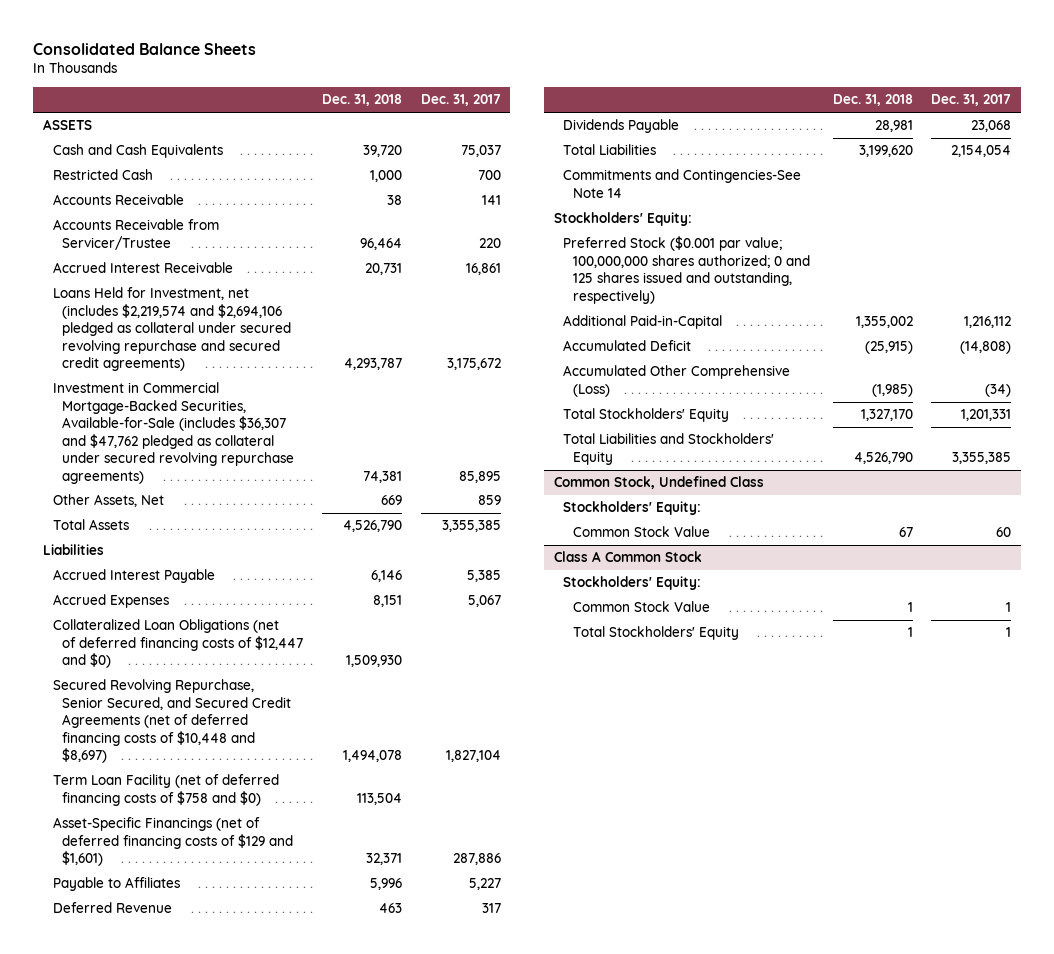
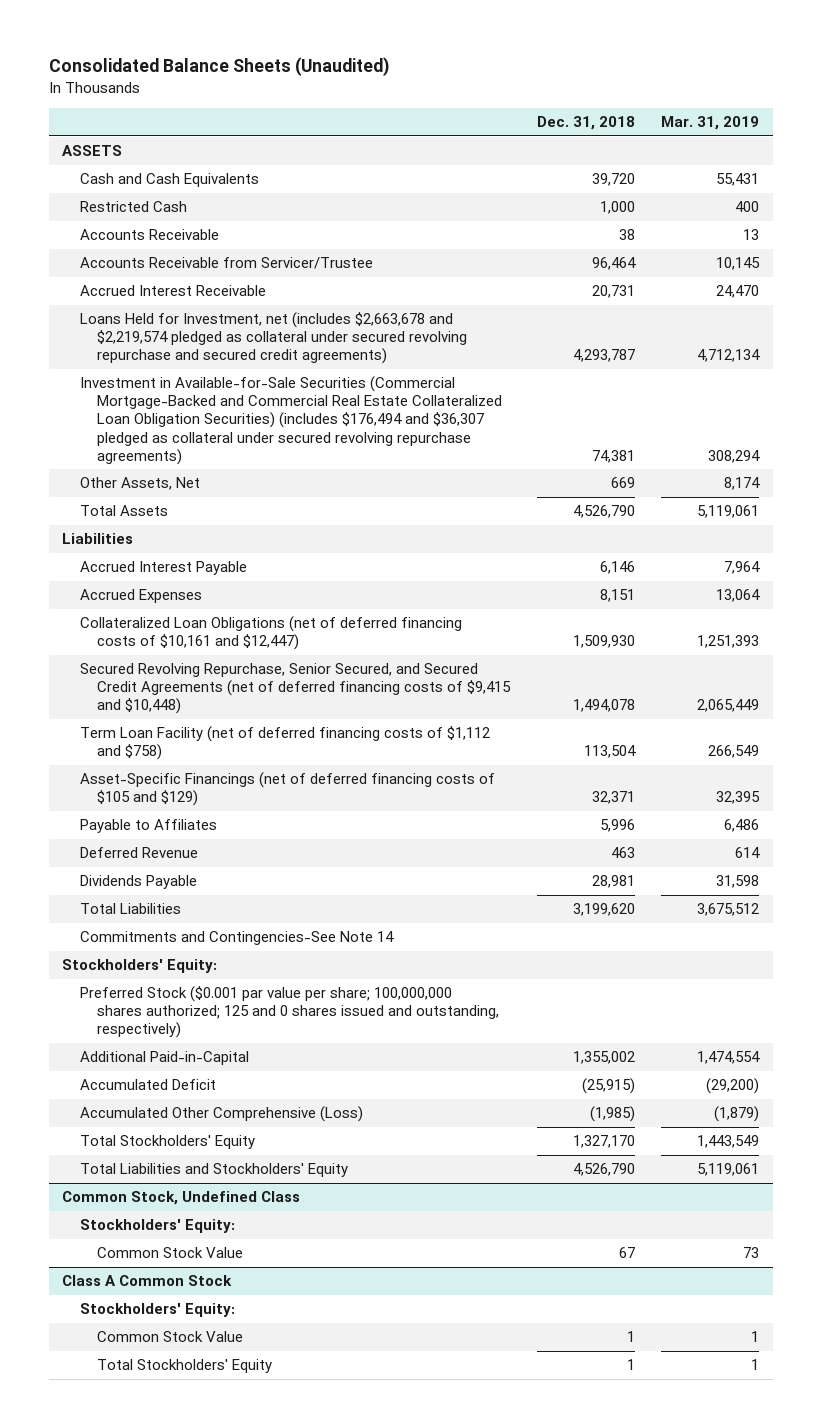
- Consolidated Balance Sheets
+ Consolidated Balance Sheets (Unaudited)
- | Dec. 31, 2018 | Dec. 31, 2017
+ | Dec. 31, 2018 | Mar. 31, 2019
- Loans Held for Investment, net (includes $2,219,574 and $2,694,106 pledged as collateral under secured revolving repurchase and secured credit agreements) | 4,293,787 | 3,175,672
- Investment in Commercial Mortgage-Backed Securities, Available-for-Sale (includes $36,307 and $47,762 pledged as collateral under secured revolving repurchase agreements) | 74,381 | 85,895
+ Loans Held for Investment, net (includes $2,663,678 and $2,219,574 pledged as collateral under secured revolving repurchase and secured credit agreements) | 4,293,787 | 4,712,134
+ Investment in Available-for-Sale Securities (Commercial Mortgage-Backed and Commercial Real Estate Collateralized Loan Obligation Securities) (includes $176,494 and $36,307 pledged as collateral under secured revolving repurchase agreements) | 74,381 | 308,294
- Collateralized Loan Obligations (net of deferred financing costs of $12,447 and $0) | 1,509,930 |
- Secured Revolving Repurchase, Senior Secured, and Secured Credit Agreements (net of deferred financing costs of $10,448 and $8,697) | 1,494,078 | 1,827,104
- Term Loan Facility (net of deferred financing costs of $758 and $0) | 113,504 |
- Asset-Specific Financings (net of deferred financing costs of $129 and $1,601) | 32,371 | 287,886
+ Collateralized Loan Obligations (net of deferred financing costs of $10,161 and $12,447) | 1,509,930 | 1,251,393
+ Secured Revolving Repurchase, Senior Secured, and Secured Credit Agreements (net of deferred financing costs of $9,415 and $10,448) | 1,494,078 | 2,065,449
+ Term Loan Facility (net of deferred financing costs of $1,112 and $758) | 113,504 | 266,549
+ Asset-Specific Financings (net of deferred financing costs of $105 and $129) | 32,371 | 32,395
- Preferred Stock ($0.001 par value; 100,000,000 shares authorized; 0 and 125 shares issued and outstanding, respectively)
+ Preferred Stock ($0.001 par value per share; 100,000,000 shares authorized; 125 and 0 shares issued and outstanding, respectively)

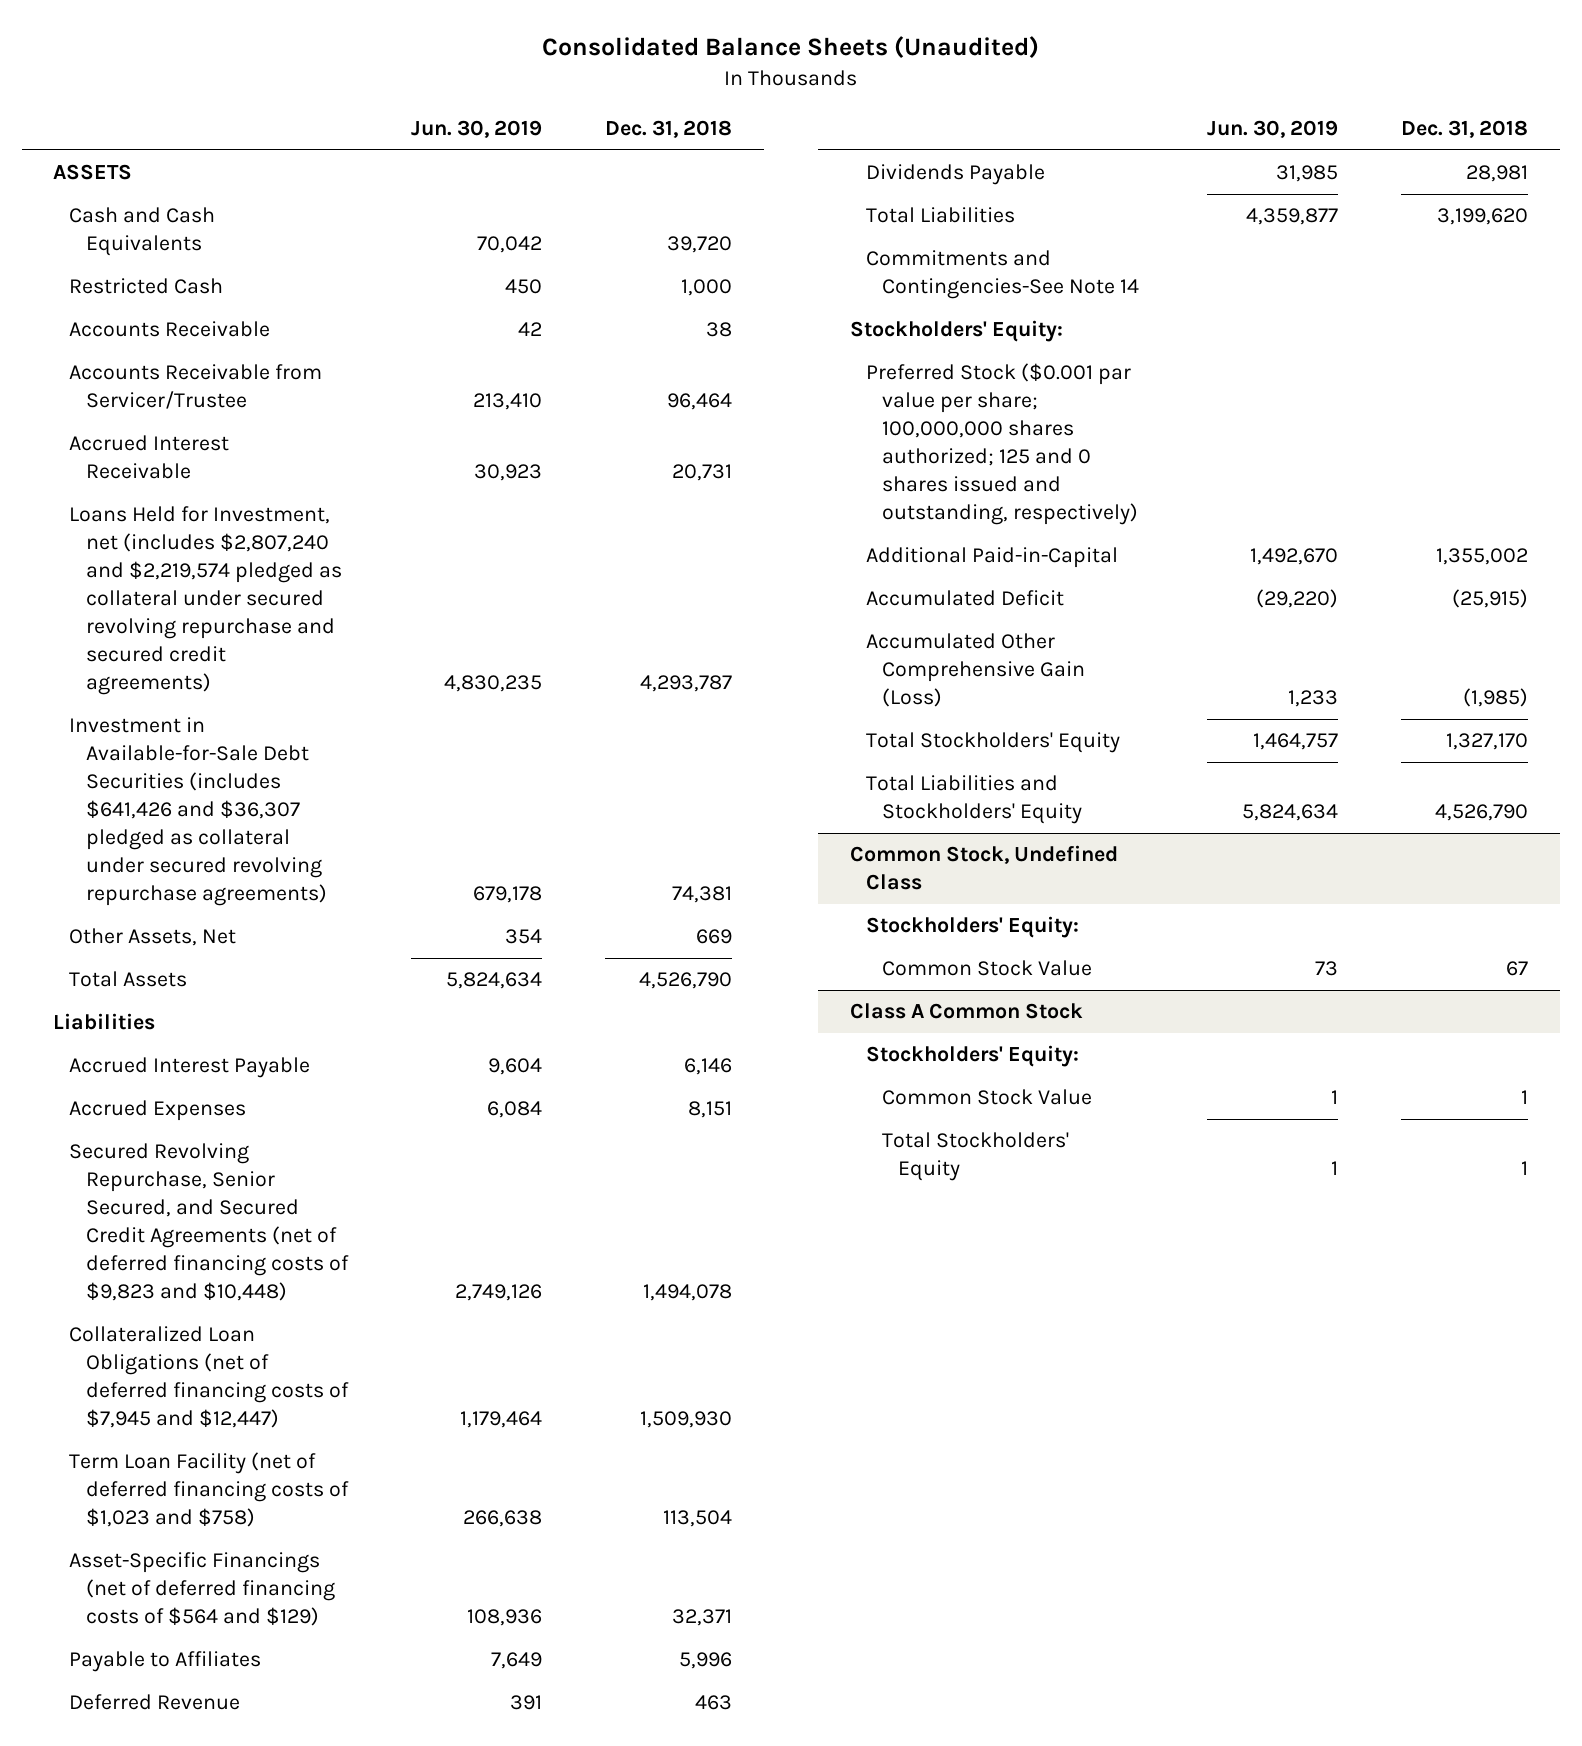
- | Dec. 31, 2018 | Mar. 31, 2019
+ | Jun. 30, 2019 | Dec. 31, 2018
- Loans Held for Investment, net (includes $2,663,678 and $2,219,574 pledged as collateral under secured revolving repurchase and secured credit agreements) | 4,293,787 | 4,712,134
- Investment in Available-for-Sale Securities (Commercial Mortgage-Backed and Commercial Real Estate Collateralized Loan Obligation Securities) (includes $176,494 and $36,307 pledged as collateral under secured revolving repurchase agreements) | 74,381 | 308,294
+ Loans Held for Investment, net (includes $2,807,240 and $2,219,574 pledged as collateral under secured revolving repurchase and secured credit agreements) | 4,830,235 | 4,293,787
+ Investment in Available-for-Sale Debt Securities (includes $641,426 and $36,307 pledged as collateral under secured revolving repurchase agreements) | 679,178 | 74,381
- Collateralized Loan Obligations (net of deferred financing costs of $10,161 and $12,447) | 1,509,930 | 1,251,393
- Secured Revolving Repurchase, Senior Secured, and Secured Credit Agreements (net of deferred financing costs of $9,415 and $10,448) | 1,494,078 | 2,065,449
- Term Loan Facility (net of deferred financing costs of $1,112 and $758) | 113,504 | 266,549
- Asset-Specific Financings (net of deferred financing costs of $105 and $129) | 32,371 | 32,395
+ Secured Revolving Repurchase, Senior Secured, and Secured Credit Agreements (net of deferred financing costs of $9,823 and $10,448) | 2,749,126 | 1,494,078
+ Collateralized Loan Obligations (net of deferred financing costs of $7,945 and $12,447) | 1,179,464 | 1,509,930
+ Term Loan Facility (net of deferred financing costs of $1,023 and $758) | 266,638 | 113,504
+ Asset-Specific Financings (net of deferred financing costs of $564 and $129) | 108,936 | 32,371
- Accumulated Other Comprehensive (Loss) | (1,985) | (1,879)
+ Accumulated Other Comprehensive Gain (Loss) | 1,233 | (1,985)

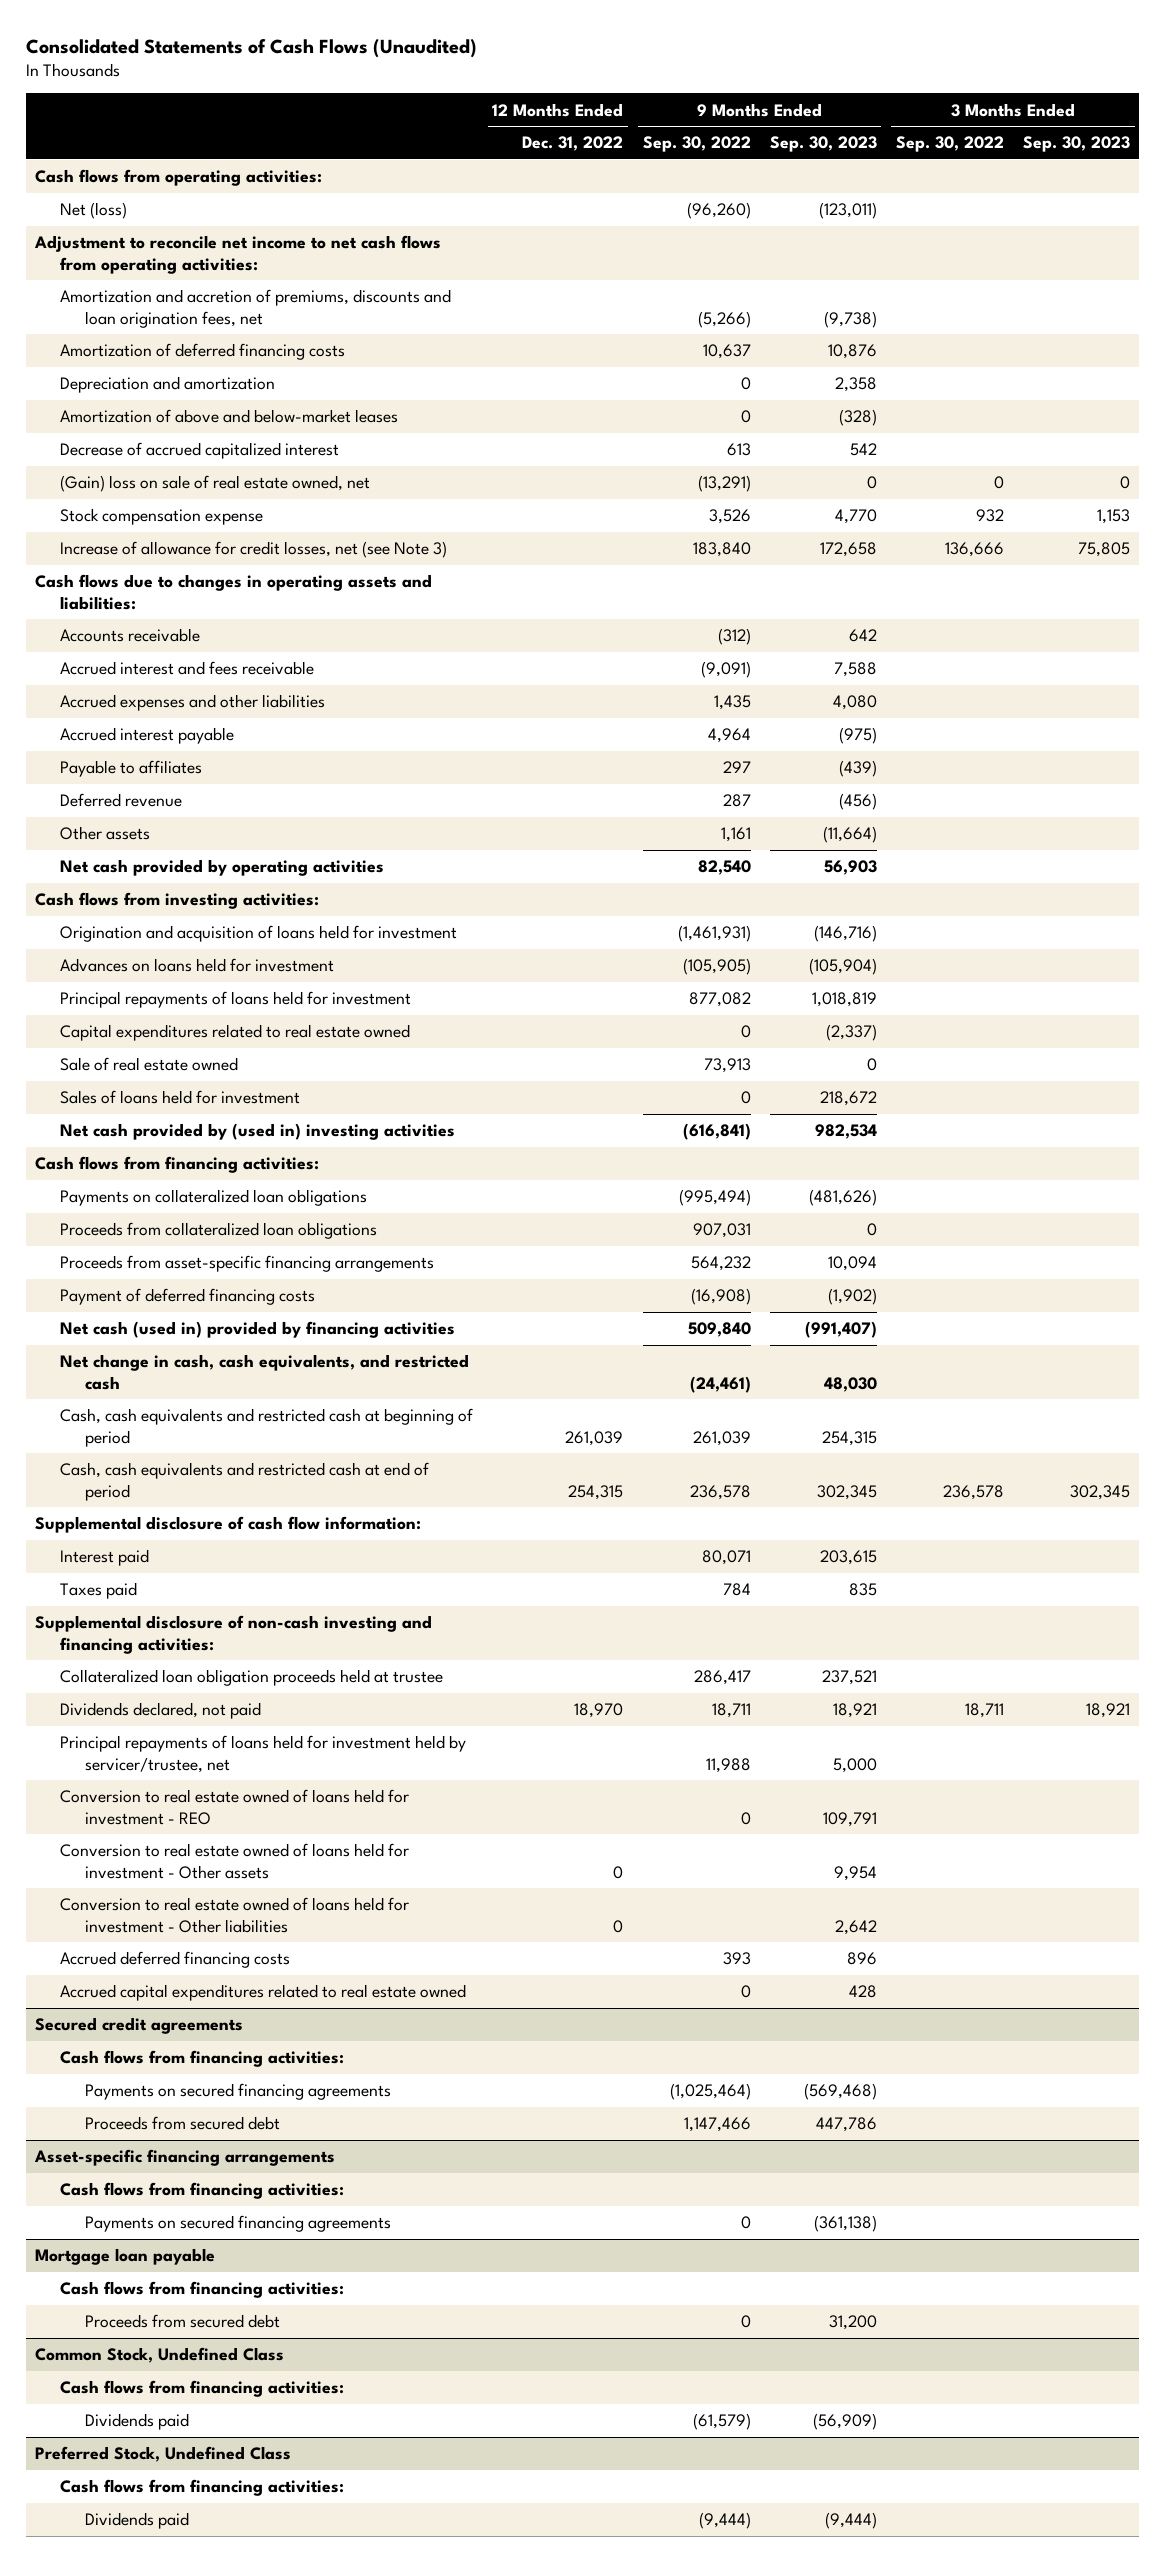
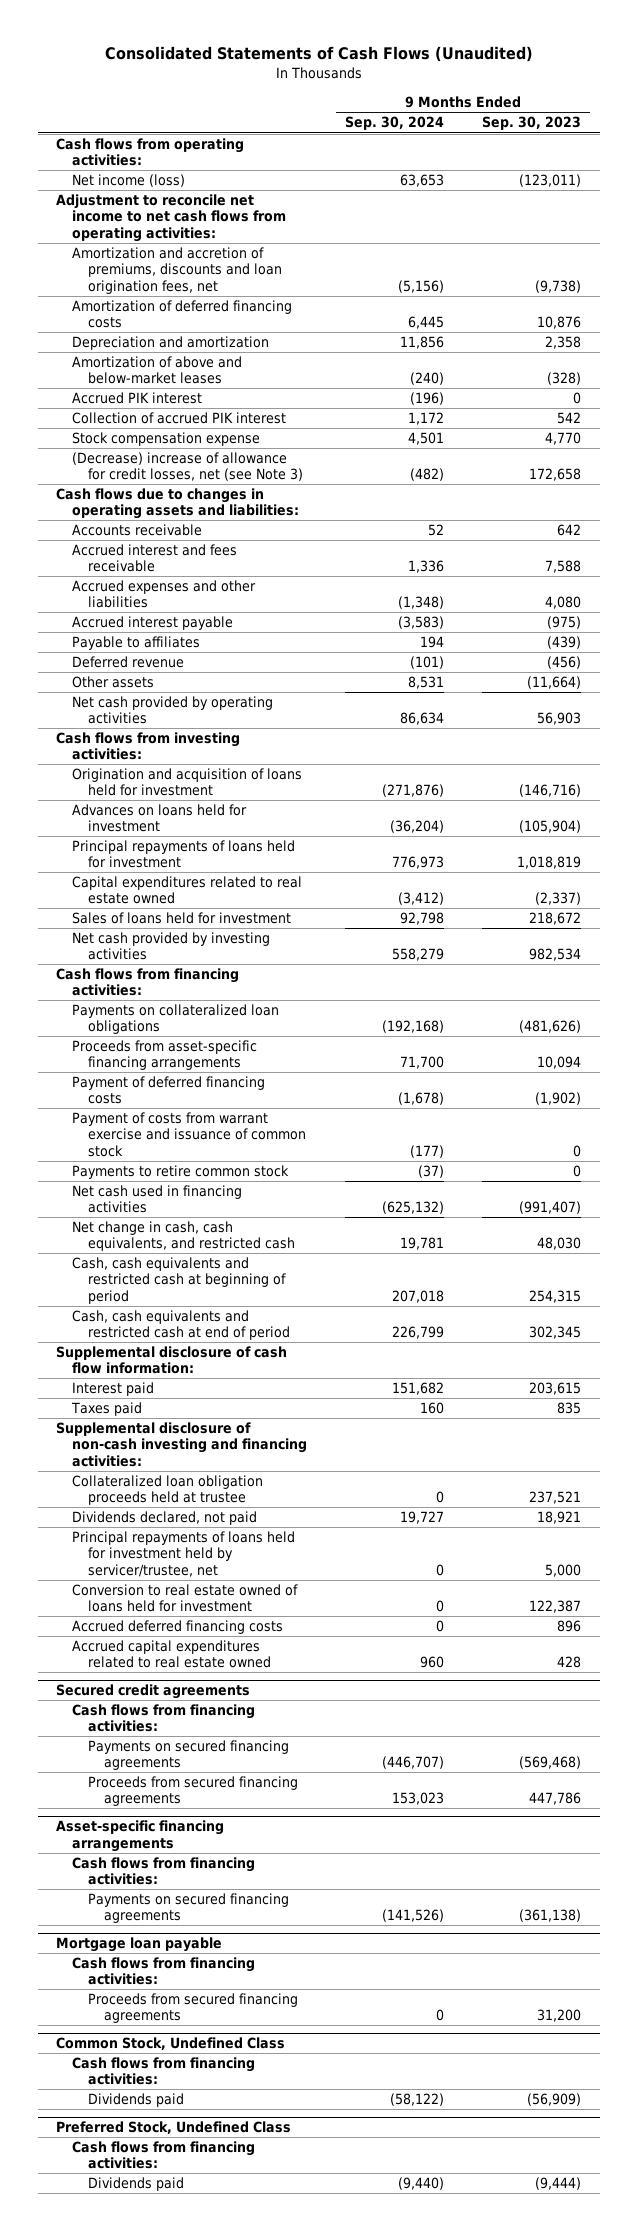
- | 12 Months Ended Dec. 31, 2022 | 9 Months Ended Sep. 30, 2022 | 9 Months Ended Sep. 30, 2023 | 3 Months Ended Sep. 30, 2022 | 3 Months Ended Sep. 30, 2023
+ | 9 Months Ended Sep. 30, 2024 | 9 Months Ended Sep. 30, 2023
- Net (loss) | | (96,260) | (123,011) | |
+ Net income (loss) | 63,653 | (123,011)
- Decrease of accrued capitalized interest | | 613 | 542 | |
- (Gain) loss on sale of real estate owned, net | | (13,291) | 0 | 0 | 0
+ Accrued PIK interest | (196) | 0
+ Collection of accrued PIK interest | 1,172 | 542
- Increase of allowance for credit losses, net (see Note 3) | | 183,840 | 172,658 | 136,666 | 75,805
+ (Decrease) increase of allowance for credit losses, net (see Note 3) | (482) | 172,658
- Sale of real estate owned | | 73,913 | 0 | |
- Net cash provided by (used in) investing activities | | (616,841) | 982,534 | |
+ Net cash provided by investing activities | 558,279 | 982,534
- Proceeds from collateralized loan obligations | | 907,031 | 0 | |
- Net cash (used in) provided by financing activities | | 509,840 | (991,407) | |
+ Payment of costs from warrant exercise and issuance of common stock | (177) | 0
+ Payments to retire common stock | (37) | 0
+ Net cash used in financing activities | (625,132) | (991,407)
- Conversion to real estate owned of loans held for investment - REO | | 0 | 109,791 | |
- Conversion to real estate owned of loans held for investment - Other assets | 0 | | 9,954 | |
- Conversion to real estate owned of loans held for investment - Other liabilities | 0 | | 2,642 | |
+ Conversion to real estate owned of loans held for investment | 0 | 122,387
@ Secured credit agreements
- Proceeds from secured debt | | 1,147,466 | 447,786 | |
+ Proceeds from secured financing agreements | 153,023 | 447,786
@ Mortgage loan payable
- Proceeds from secured debt | | 0 | 31,200 | |
+ Proceeds from secured financing agreements | 0 | 31,200

